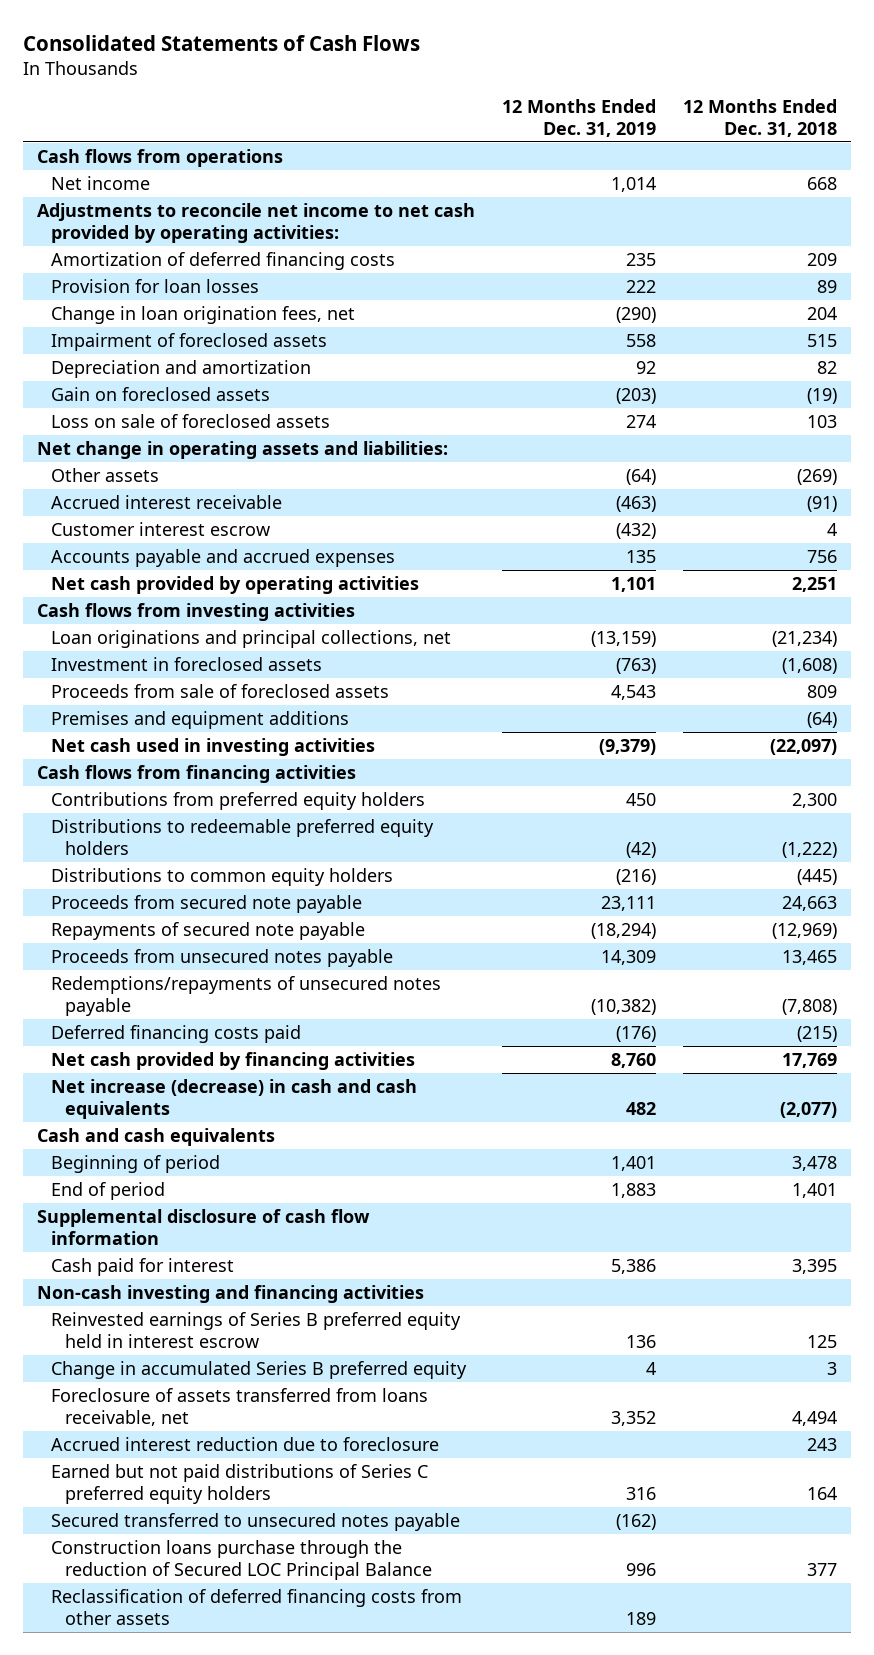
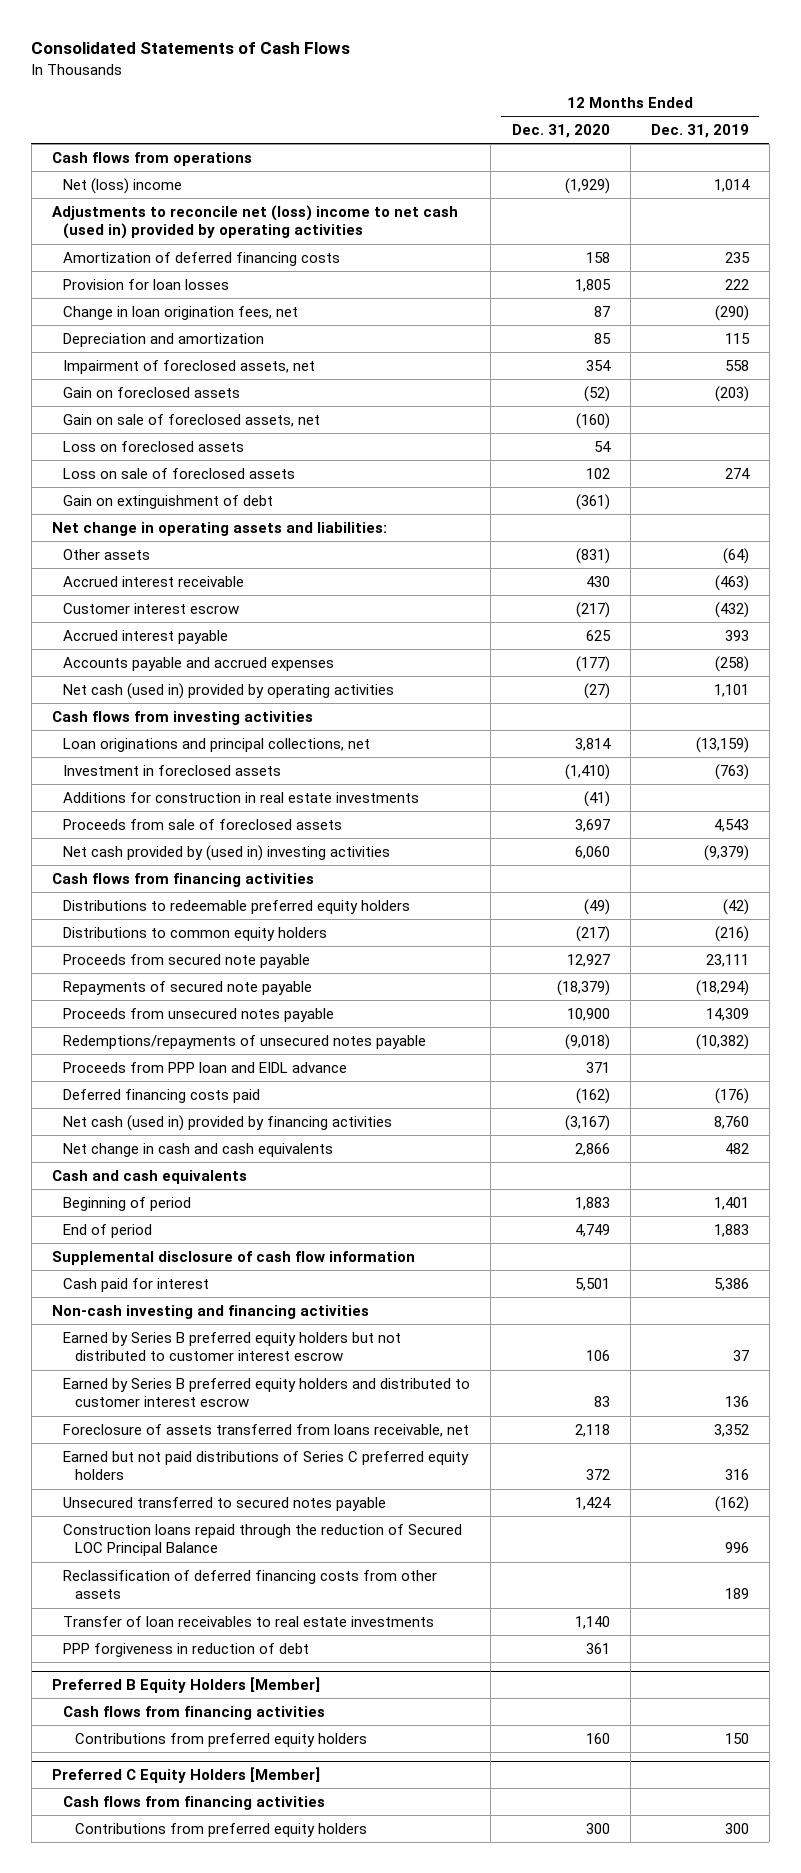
- | 12 Months Ended Dec. 31, 2019 | 12 Months Ended Dec. 31, 2018
+ | 12 Months Ended Dec. 31, 2020 | 12 Months Ended Dec. 31, 2019
- Net income | 1,014 | 668
- Adjustments to reconcile net income to net cash provided by operating activities:
+ Net (loss) income | (1,929) | 1,014
+ Adjustments to reconcile net (loss) income to net cash (used in) provided by operating activities
- Impairment of foreclosed assets | 558 | 515
- Depreciation and amortization | 92 | 82
+ Depreciation and amortization | 85 | 115
+ Impairment of foreclosed assets, net | 354 | 558
+ Gain on sale of foreclosed assets, net | (160) |
+ Loss on foreclosed assets | 54 |
+ Gain on extinguishment of debt | (361) |
- Accounts payable and accrued expenses | 135 | 756
- Net cash provided by operating activities | 1,101 | 2,251
+ Accrued interest payable | 625 | 393
+ Accounts payable and accrued expenses | (177) | (258)
+ Net cash (used in) provided by operating activities | (27) | 1,101
+ Additions for construction in real estate investments | (41) |
- Premises and equipment additions | | (64)
- Net cash used in investing activities | (9,379) | (22,097)
+ Net cash provided by (used in) investing activities | 6,060 | (9,379)
- Contributions from preferred equity holders | 450 | 2,300
+ Proceeds from PPP loan and EIDL advance | 371 |
- Net cash provided by financing activities | 8,760 | 17,769
- Net increase (decrease) in cash and cash equivalents | 482 | (2,077)
+ Net cash (used in) provided by financing activities | (3,167) | 8,760
+ Net change in cash and cash equivalents | 2,866 | 482
- Reinvested earnings of Series B preferred equity held in interest escrow | 136 | 125
- Change in accumulated Series B preferred equity | 4 | 3
+ Earned by Series B preferred equity holders but not distributed to customer interest escrow | 106 | 37
+ Earned by Series B preferred equity holders and distributed to customer interest escrow | 83 | 136
- Accrued interest reduction due to foreclosure | | 243
- Secured transferred to unsecured notes payable | (162) |
- Construction loans purchase through the reduction of Secured LOC Principal Balance | 996 | 377
+ Unsecured transferred to secured notes payable | 1,424 | (162)
+ Construction loans repaid through the reduction of Secured LOC Principal Balance | | 996
+ Transfer of loan receivables to real estate investments | 1,140 |
+ PPP forgiveness in reduction of debt | 361 |
+ Preferred B Equity Holders [Member]
+ Cash flows from financing activities
+ Contributions from preferred equity holders | 160 | 150
+ Preferred C Equity Holders [Member]
+ Cash flows from financing activities
+ Contributions from preferred equity holders | 300 | 300

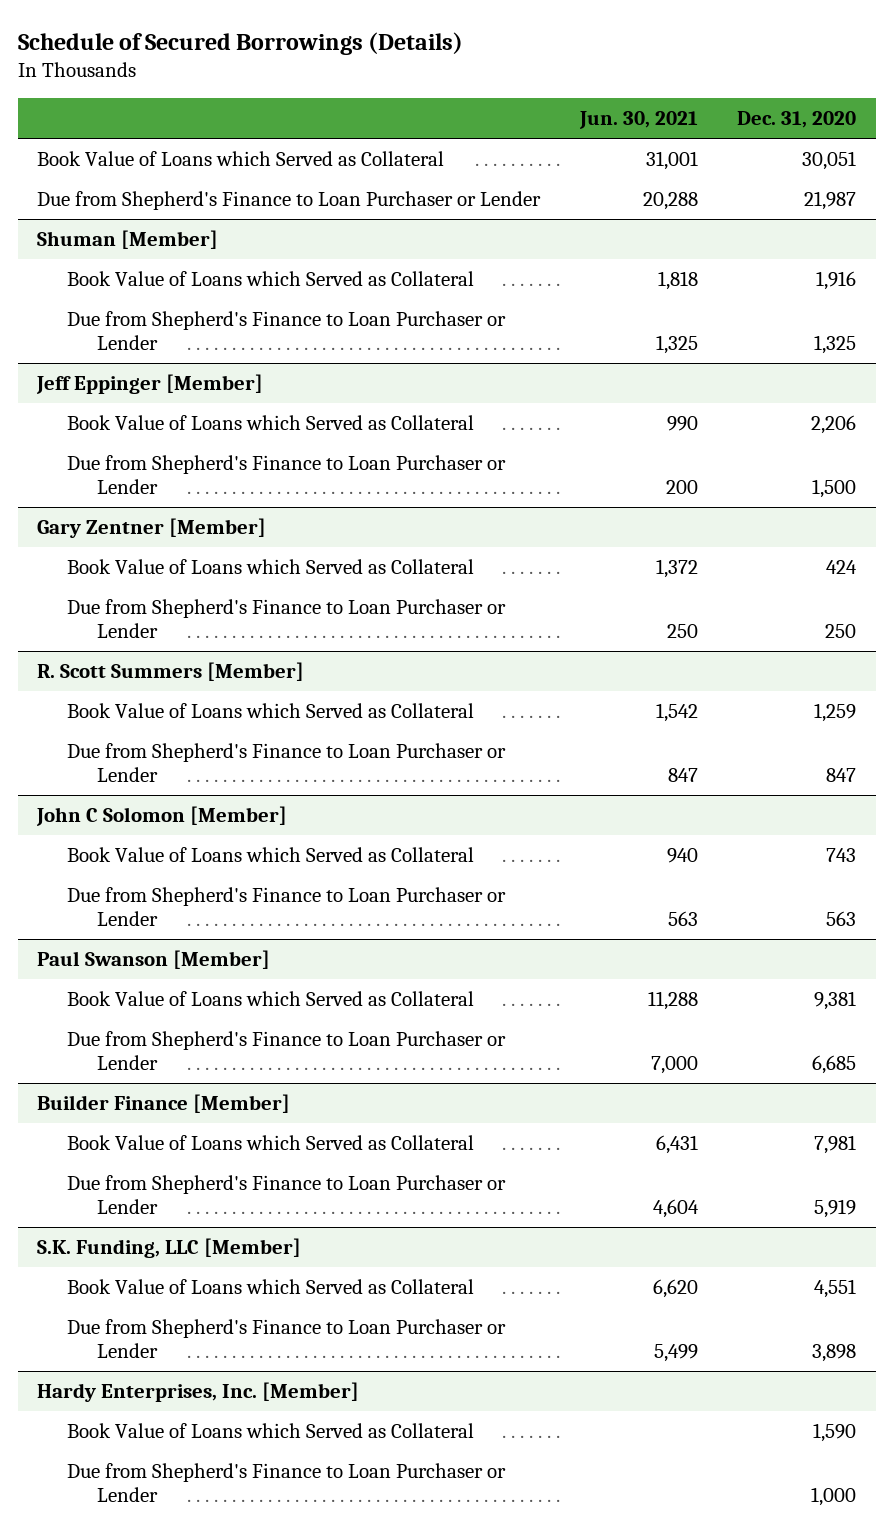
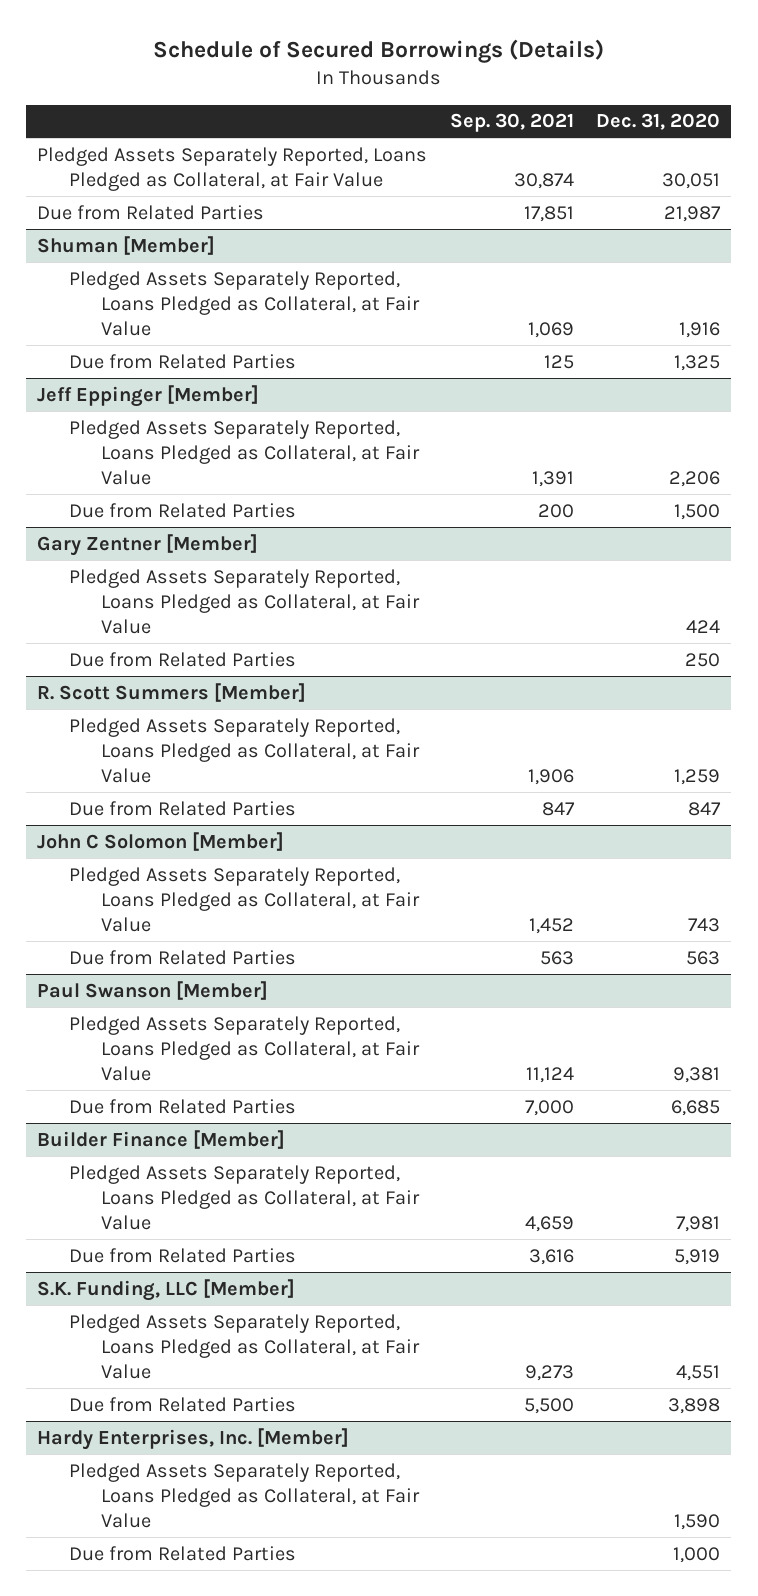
- | Jun. 30, 2021 | Dec. 31, 2020
+ | Sep. 30, 2021 | Dec. 31, 2020
- Book Value of Loans which Served as Collateral | 31,001 | 30,051
- Due from Shepherd's Finance to Loan Purchaser or Lender | 20,288 | 21,987
+ Pledged Assets Separately Reported, Loans Pledged as Collateral, at Fair Value | 30,874 | 30,051
+ Due from Related Parties | 17,851 | 21,987
@ Shuman [Member]
- Book Value of Loans which Served as Collateral | 1,818 | 1,916
- Due from Shepherd's Finance to Loan Purchaser or Lender | 1,325 | 1,325
+ Pledged Assets Separately Reported, Loans Pledged as Collateral, at Fair Value | 1,069 | 1,916
+ Due from Related Parties | 125 | 1,325
@ Jeff Eppinger [Member]
- Book Value of Loans which Served as Collateral | 990 | 2,206
- Due from Shepherd's Finance to Loan Purchaser or Lender | 200 | 1,500
+ Pledged Assets Separately Reported, Loans Pledged as Collateral, at Fair Value | 1,391 | 2,206
+ Due from Related Parties | 200 | 1,500
@ Gary Zentner [Member]
- Book Value of Loans which Served as Collateral | 1,372 | 424
- Due from Shepherd's Finance to Loan Purchaser or Lender | 250 | 250
+ Pledged Assets Separately Reported, Loans Pledged as Collateral, at Fair Value | | 424
+ Due from Related Parties | | 250
@ R. Scott Summers [Member]
- Book Value of Loans which Served as Collateral | 1,542 | 1,259
- Due from Shepherd's Finance to Loan Purchaser or Lender | 847 | 847
+ Pledged Assets Separately Reported, Loans Pledged as Collateral, at Fair Value | 1,906 | 1,259
+ Due from Related Parties | 847 | 847
@ John C Solomon [Member]
- Book Value of Loans which Served as Collateral | 940 | 743
- Due from Shepherd's Finance to Loan Purchaser or Lender | 563 | 563
+ Pledged Assets Separately Reported, Loans Pledged as Collateral, at Fair Value | 1,452 | 743
+ Due from Related Parties | 563 | 563
@ Paul Swanson [Member]
- Book Value of Loans which Served as Collateral | 11,288 | 9,381
- Due from Shepherd's Finance to Loan Purchaser or Lender | 7,000 | 6,685
+ Pledged Assets Separately Reported, Loans Pledged as Collateral, at Fair Value | 11,124 | 9,381
+ Due from Related Parties | 7,000 | 6,685
@ Builder Finance [Member]
- Book Value of Loans which Served as Collateral | 6,431 | 7,981
- Due from Shepherd's Finance to Loan Purchaser or Lender | 4,604 | 5,919
+ Pledged Assets Separately Reported, Loans Pledged as Collateral, at Fair Value | 4,659 | 7,981
+ Due from Related Parties | 3,616 | 5,919
@ S.K. Funding, LLC [Member]
- Book Value of Loans which Served as Collateral | 6,620 | 4,551
- Due from Shepherd's Finance to Loan Purchaser or Lender | 5,499 | 3,898
+ Pledged Assets Separately Reported, Loans Pledged as Collateral, at Fair Value | 9,273 | 4,551
+ Due from Related Parties | 5,500 | 3,898
@ Hardy Enterprises, Inc. [Member]
- Book Value of Loans which Served as Collateral | | 1,590
- Due from Shepherd's Finance to Loan Purchaser or Lender | | 1,000
+ Pledged Assets Separately Reported, Loans Pledged as Collateral, at Fair Value | | 1,590
+ Due from Related Parties | | 1,000

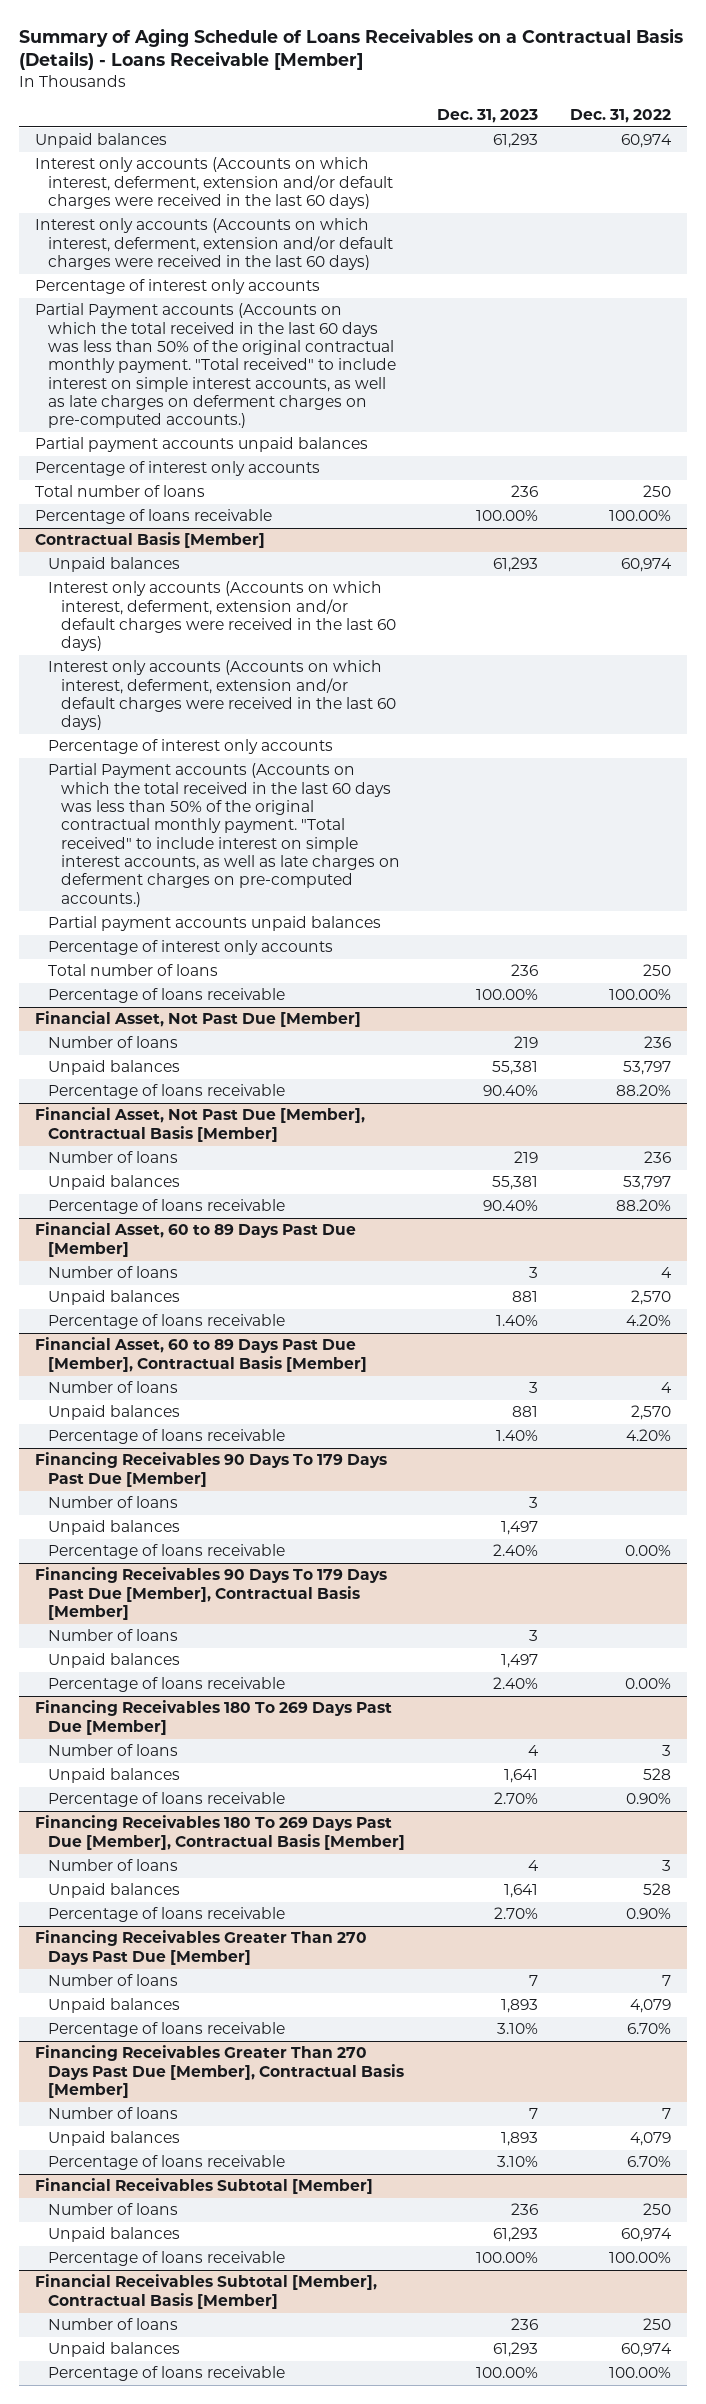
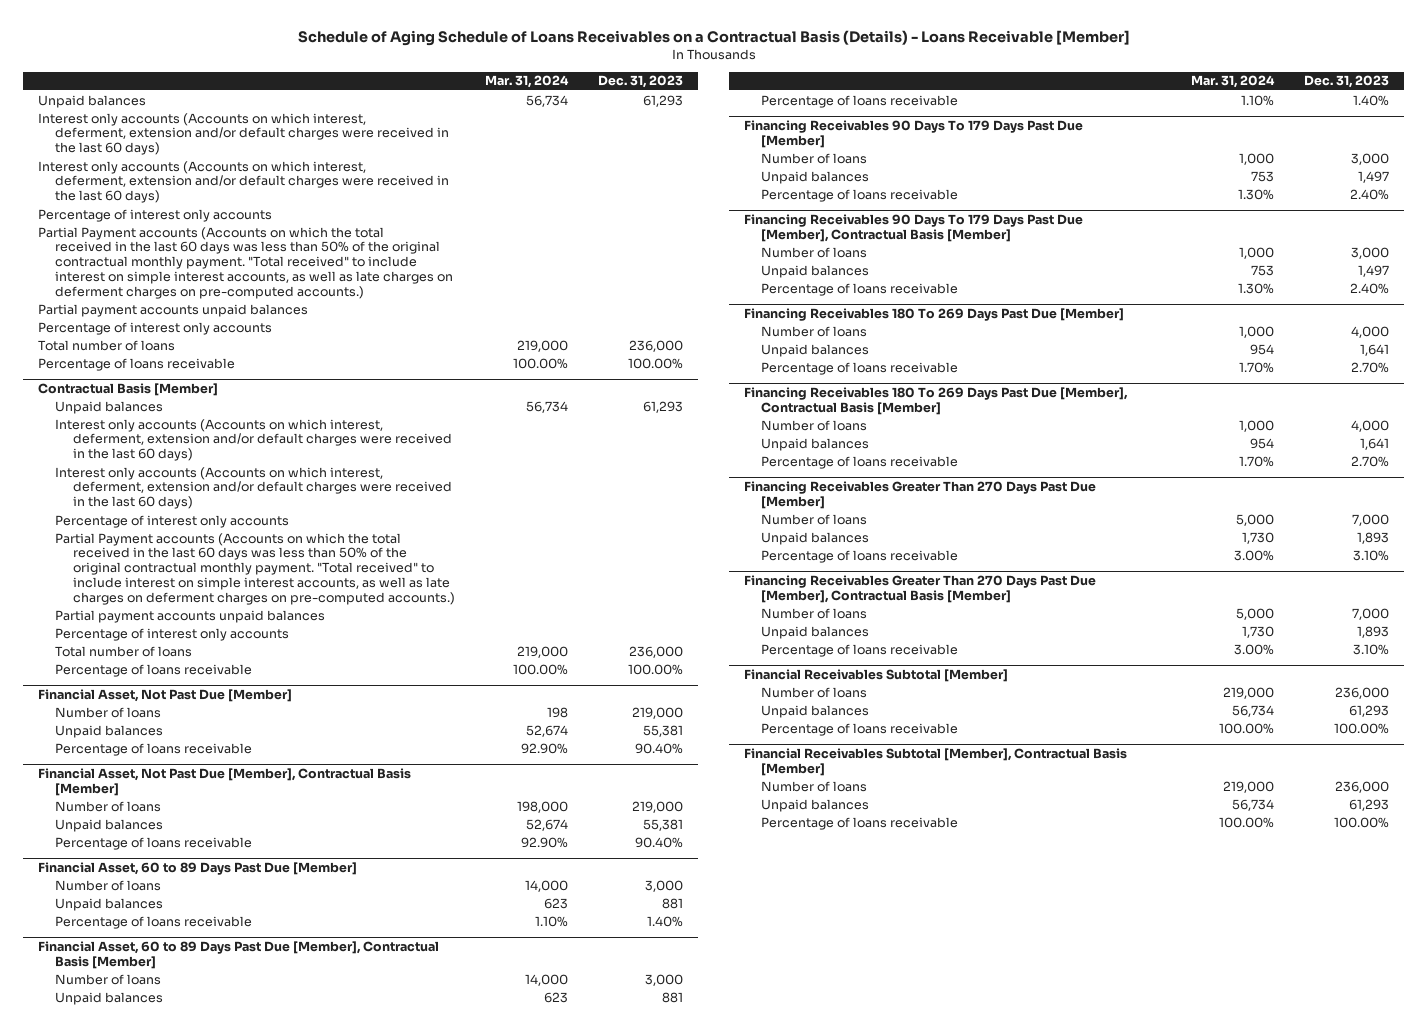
- Summary of Aging Schedule of Loans Receivables on a Contractual Basis (Details) - Loans Receivable [Member]
+ Schedule of Aging Schedule of Loans Receivables on a Contractual Basis (Details) - Loans Receivable [Member]
- | Dec. 31, 2023 | Dec. 31, 2022
+ | Mar. 31, 2024 | Dec. 31, 2023
- Total number of loans | 236 | 250
+ Total number of loans | 219,000 | 236,000
@ Contractual Basis [Member]
- Total number of loans | 236 | 250
+ Total number of loans | 219,000 | 236,000
@ Financial Asset, Not Past Due [Member]
- Number of loans | 219 | 236
+ Number of loans | 198 | 219,000
@ Financial Asset, Not Past Due [Member], Contractual Basis [Member]
- Number of loans | 219 | 236
+ Number of loans | 198,000 | 219,000
@ Financial Asset, 60 to 89 Days Past Due [Member]
- Number of loans | 3 | 4
+ Number of loans | 14,000 | 3,000
@ Financial Asset, 60 to 89 Days Past Due [Member], Contractual Basis [Member]
- Number of loans | 3 | 4
+ Number of loans | 14,000 | 3,000
@ Financing Receivables 90 Days To 179 Days Past Due [Member]
- Number of loans | 3 |
+ Number of loans | 1,000 | 3,000
@ Financing Receivables 90 Days To 179 Days Past Due [Member], Contractual Basis [Member]
- Number of loans | 3 |
+ Number of loans | 1,000 | 3,000
@ Financing Receivables 180 To 269 Days Past Due [Member]
- Number of loans | 4 | 3
+ Number of loans | 1,000 | 4,000
@ Financing Receivables 180 To 269 Days Past Due [Member], Contractual Basis [Member]
- Number of loans | 4 | 3
+ Number of loans | 1,000 | 4,000
@ Financing Receivables Greater Than 270 Days Past Due [Member]
- Number of loans | 7 | 7
+ Number of loans | 5,000 | 7,000
@ Financing Receivables Greater Than 270 Days Past Due [Member], Contractual Basis [Member]
- Number of loans | 7 | 7
+ Number of loans | 5,000 | 7,000
@ Financial Receivables Subtotal [Member]
- Number of loans | 236 | 250
+ Number of loans | 219,000 | 236,000
@ Financial Receivables Subtotal [Member], Contractual Basis [Member]
- Number of loans | 236 | 250
+ Number of loans | 219,000 | 236,000

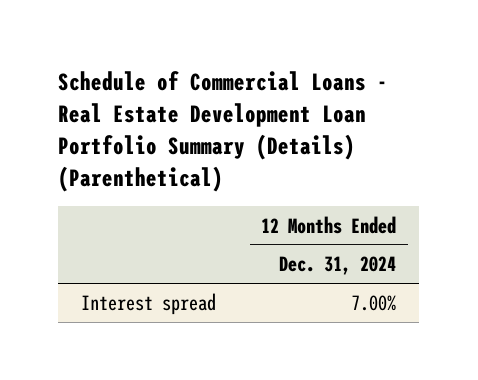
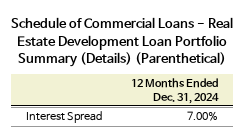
- Interest spread | 7.00%
+ Interest Spread | 7.00%

